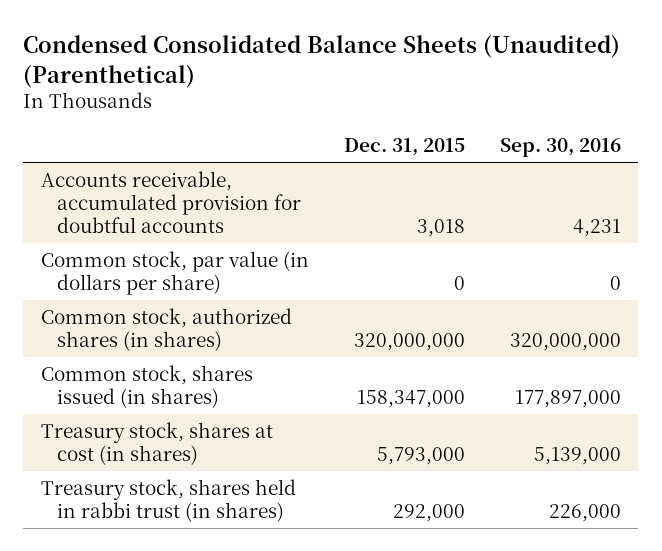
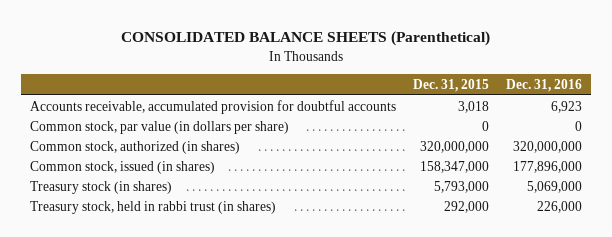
- Condensed Consolidated Balance Sheets (Unaudited) (Parenthetical)
+ CONSOLIDATED BALANCE SHEETS (Parenthetical)
- | Dec. 31, 2015 | Sep. 30, 2016
+ | Dec. 31, 2015 | Dec. 31, 2016
- Common stock, authorized shares (in shares) | 320,000,000 | 320,000,000
- Common stock, shares issued (in shares) | 158,347,000 | 177,897,000
- Treasury stock, shares at cost (in shares) | 5,793,000 | 5,139,000
- Treasury stock, shares held in rabbi trust (in shares) | 292,000 | 226,000
+ Common stock, authorized (in shares) | 320,000,000 | 320,000,000
+ Common stock, issued (in shares) | 158,347,000 | 177,896,000
+ Treasury stock (in shares) | 5,793,000 | 5,069,000
+ Treasury stock, held in rabbi trust (in shares) | 292,000 | 226,000

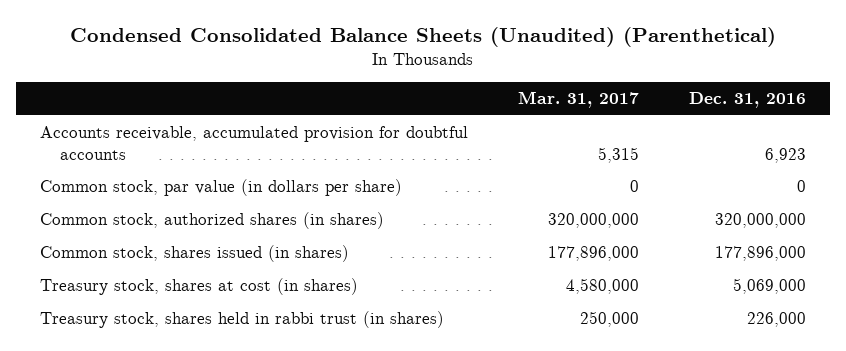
- CONSOLIDATED BALANCE SHEETS (Parenthetical)
+ Condensed Consolidated Balance Sheets (Unaudited) (Parenthetical)
- | Dec. 31, 2015 | Dec. 31, 2016
+ | Mar. 31, 2017 | Dec. 31, 2016
- Common stock, authorized (in shares) | 320,000,000 | 320,000,000
- Common stock, issued (in shares) | 158,347,000 | 177,896,000
- Treasury stock (in shares) | 5,793,000 | 5,069,000
- Treasury stock, held in rabbi trust (in shares) | 292,000 | 226,000
+ Common stock, authorized shares (in shares) | 320,000,000 | 320,000,000
+ Common stock, shares issued (in shares) | 177,896,000 | 177,896,000
+ Treasury stock, shares at cost (in shares) | 4,580,000 | 5,069,000
+ Treasury stock, shares held in rabbi trust (in shares) | 250,000 | 226,000

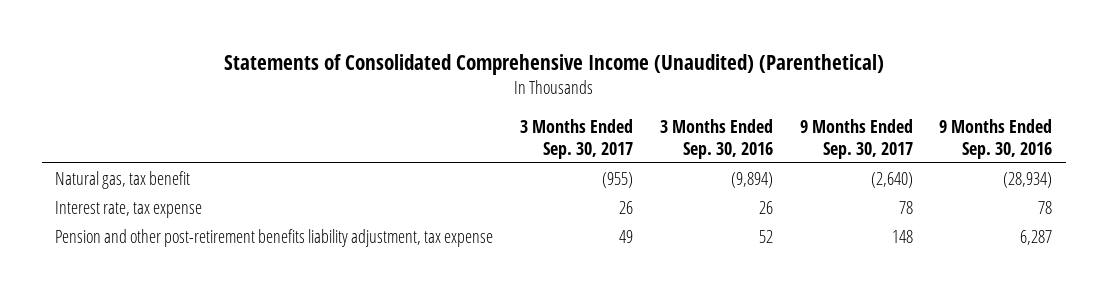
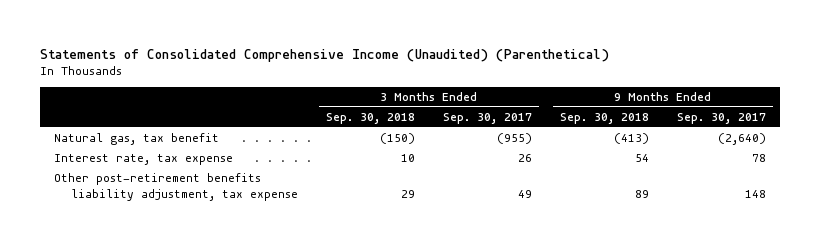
- | 3 Months Ended Sep. 30, 2017 | 3 Months Ended Sep. 30, 2016 | 9 Months Ended Sep. 30, 2017 | 9 Months Ended Sep. 30, 2016
+ | 3 Months Ended Sep. 30, 2018 | 3 Months Ended Sep. 30, 2017 | 9 Months Ended Sep. 30, 2018 | 9 Months Ended Sep. 30, 2017
- Pension and other post-retirement benefits liability adjustment, tax expense | 49 | 52 | 148 | 6,287
+ Other post-retirement benefits liability adjustment, tax expense | 29 | 49 | 89 | 148

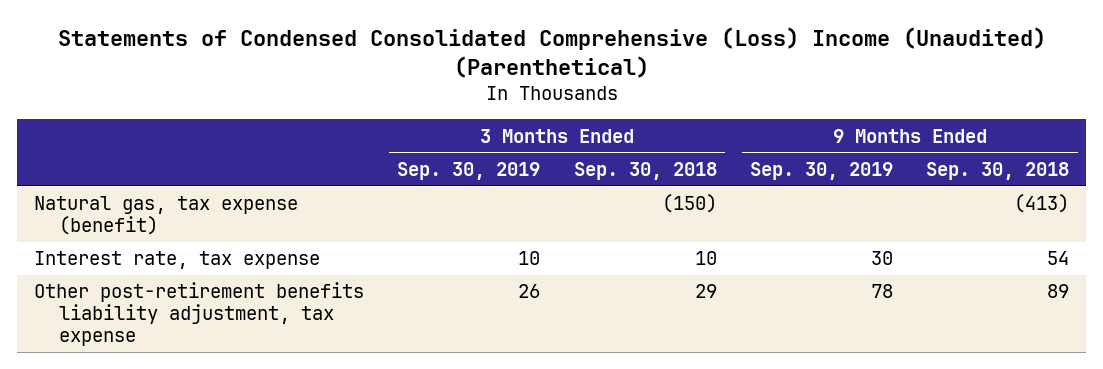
- Statements of Consolidated Comprehensive Income (Unaudited) (Parenthetical)
+ Statements of Condensed Consolidated Comprehensive (Loss) Income (Unaudited) (Parenthetical)
- | 3 Months Ended Sep. 30, 2018 | 3 Months Ended Sep. 30, 2017 | 9 Months Ended Sep. 30, 2018 | 9 Months Ended Sep. 30, 2017
+ | 3 Months Ended Sep. 30, 2019 | 3 Months Ended Sep. 30, 2018 | 9 Months Ended Sep. 30, 2019 | 9 Months Ended Sep. 30, 2018
- Natural gas, tax benefit | (150) | (955) | (413) | (2,640)
+ Natural gas, tax expense (benefit) | | (150) | | (413)

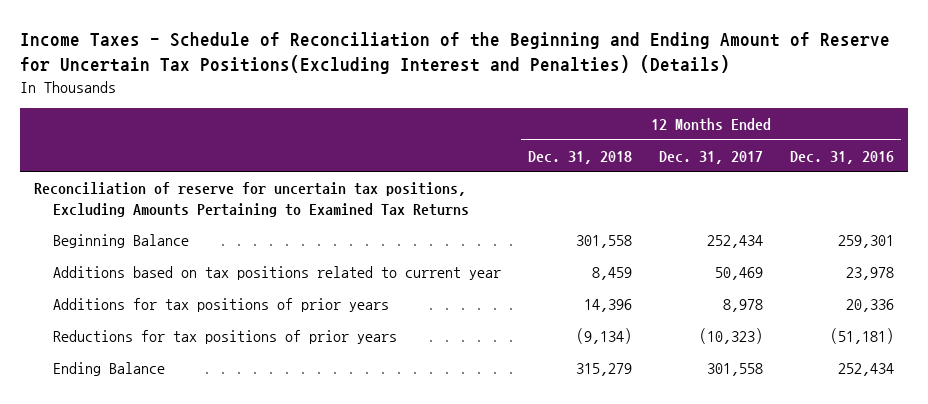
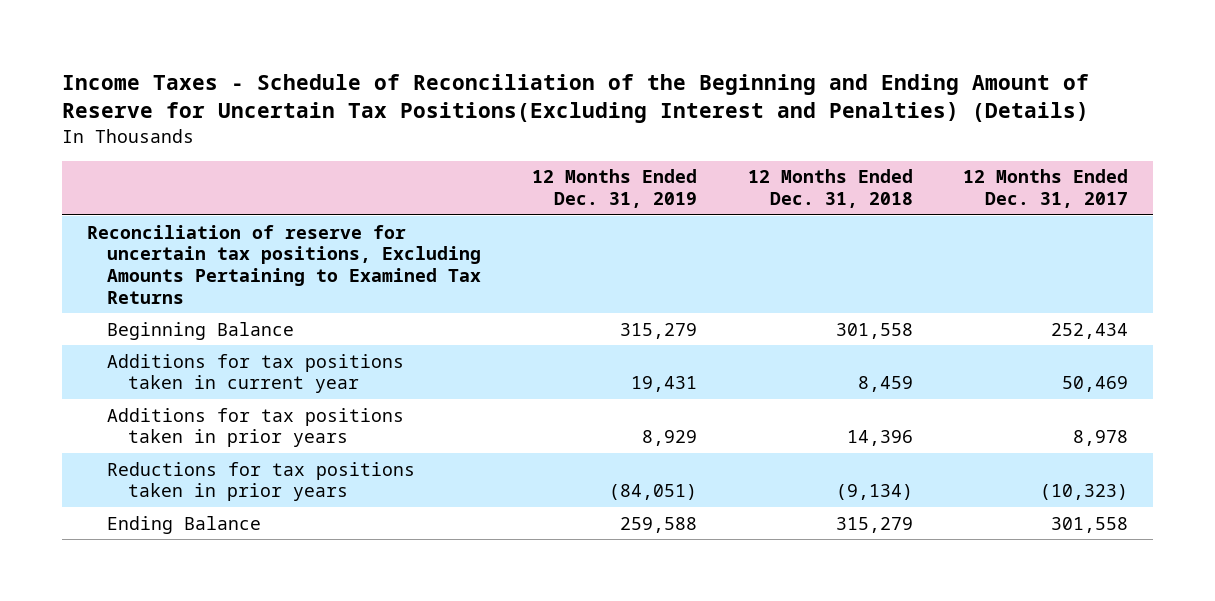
- | 12 Months Ended Dec. 31, 2018 | 12 Months Ended Dec. 31, 2017 | 12 Months Ended Dec. 31, 2016
+ | 12 Months Ended Dec. 31, 2019 | 12 Months Ended Dec. 31, 2018 | 12 Months Ended Dec. 31, 2017
- Additions based on tax positions related to current year | 8,459 | 50,469 | 23,978
- Additions for tax positions of prior years | 14,396 | 8,978 | 20,336
- Reductions for tax positions of prior years | (9,134) | (10,323) | (51,181)
+ Additions for tax positions taken in current year | 19,431 | 8,459 | 50,469
+ Additions for tax positions taken in prior years | 8,929 | 14,396 | 8,978
+ Reductions for tax positions taken in prior years | (84,051) | (9,134) | (10,323)

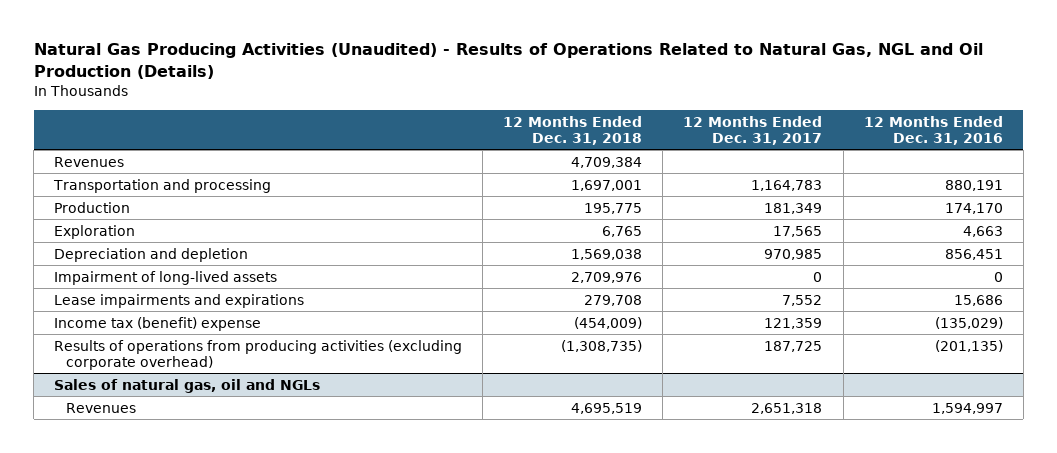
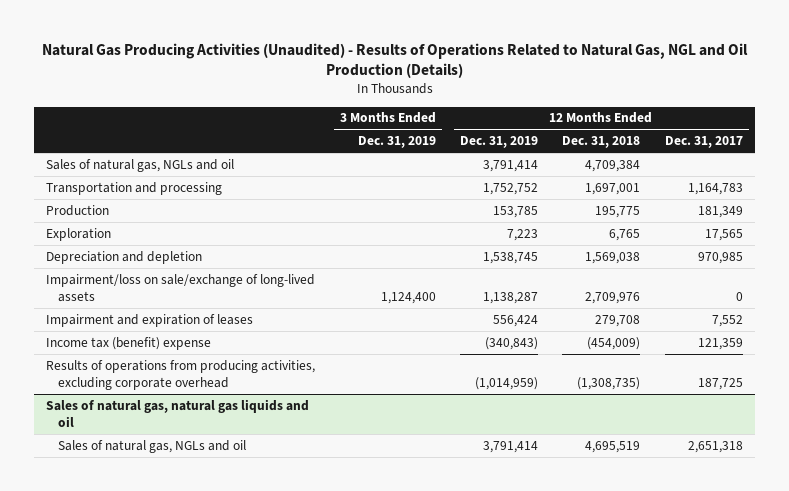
- | 12 Months Ended Dec. 31, 2018 | 12 Months Ended Dec. 31, 2017 | 12 Months Ended Dec. 31, 2016
+ | 3 Months Ended Dec. 31, 2019 | 12 Months Ended Dec. 31, 2019 | 12 Months Ended Dec. 31, 2018 | 12 Months Ended Dec. 31, 2017
- Revenues | 4,709,384 | |
+ Sales of natural gas, NGLs and oil | | 3,791,414 | 4,709,384 |
- Impairment of long-lived assets | 2,709,976 | 0 | 0
- Lease impairments and expirations | 279,708 | 7,552 | 15,686
+ Impairment/loss on sale/exchange of long-lived assets | 1,124,400 | 1,138,287 | 2,709,976 | 0
+ Impairment and expiration of leases | | 556,424 | 279,708 | 7,552
- Results of operations from producing activities (excluding corporate overhead) | (1,308,735) | 187,725 | (201,135)
- Sales of natural gas, oil and NGLs
- Revenues | 4,695,519 | 2,651,318 | 1,594,997
+ Results of operations from producing activities, excluding corporate overhead | | (1,014,959) | (1,308,735) | 187,725
+ Sales of natural gas, natural gas liquids and oil
+ Sales of natural gas, NGLs and oil | | 3,791,414 | 4,695,519 | 2,651,318

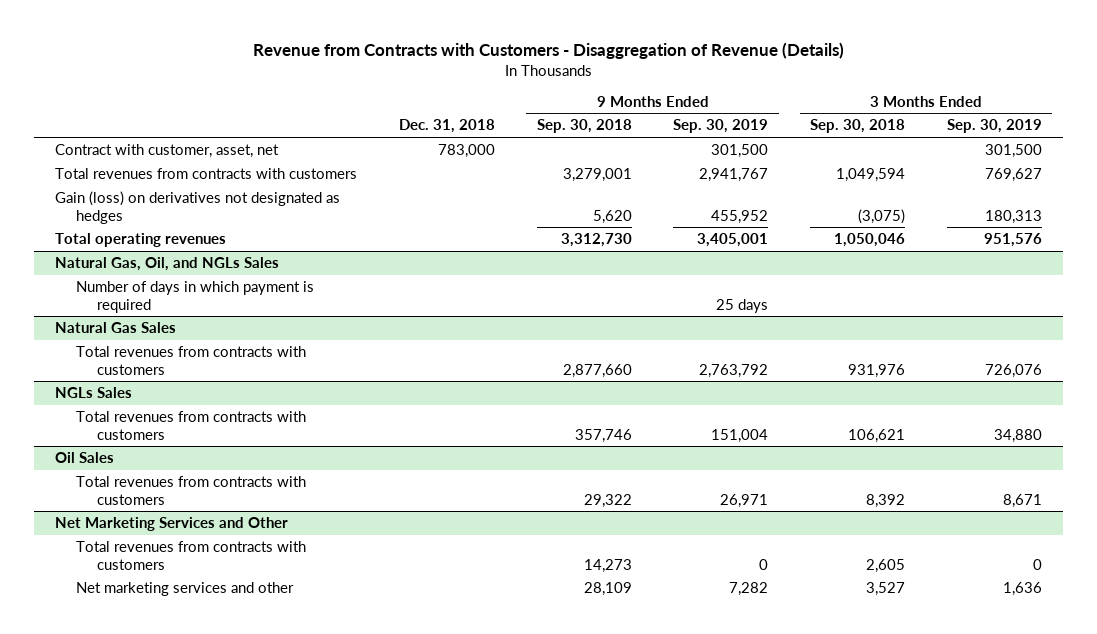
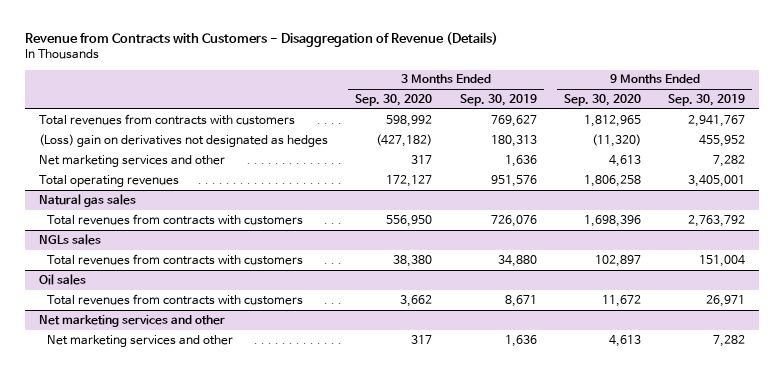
- | Dec. 31, 2018 | 9 Months Ended Sep. 30, 2018 | 9 Months Ended Sep. 30, 2019 | 3 Months Ended Sep. 30, 2018 | 3 Months Ended Sep. 30, 2019
+ | 3 Months Ended Sep. 30, 2020 | 3 Months Ended Sep. 30, 2019 | 9 Months Ended Sep. 30, 2020 | 9 Months Ended Sep. 30, 2019
- Contract with customer, asset, net | 783,000 | | 301,500 | | 301,500
- Gain (loss) on derivatives not designated as hedges | | 5,620 | 455,952 | (3,075) | 180,313
+ (Loss) gain on derivatives not designated as hedges | (427,182) | 180,313 | (11,320) | 455,952
+ Net marketing services and other | 317 | 1,636 | 4,613 | 7,282
- Natural Gas, Oil, and NGLs Sales
- Number of days in which payment is required | | | 25 days | |
- Natural Gas Sales
+ Natural gas sales
- NGLs Sales
+ NGLs sales
- Oil Sales
+ Oil sales
- Net Marketing Services and Other
- Total revenues from contracts with customers | | 14,273 | 0 | 2,605 | 0
+ Net marketing services and other

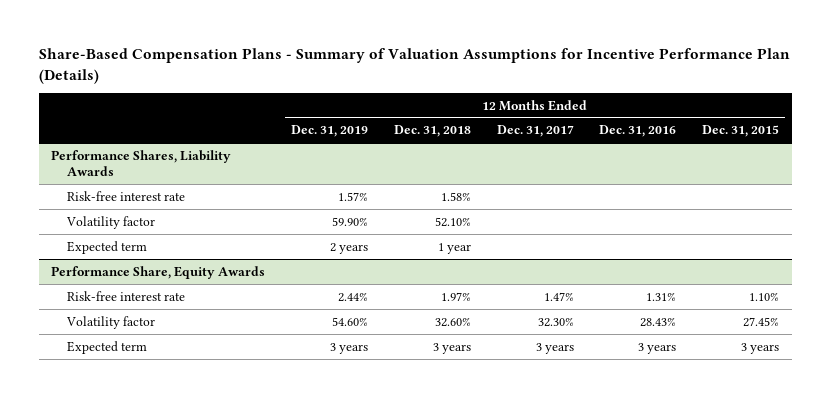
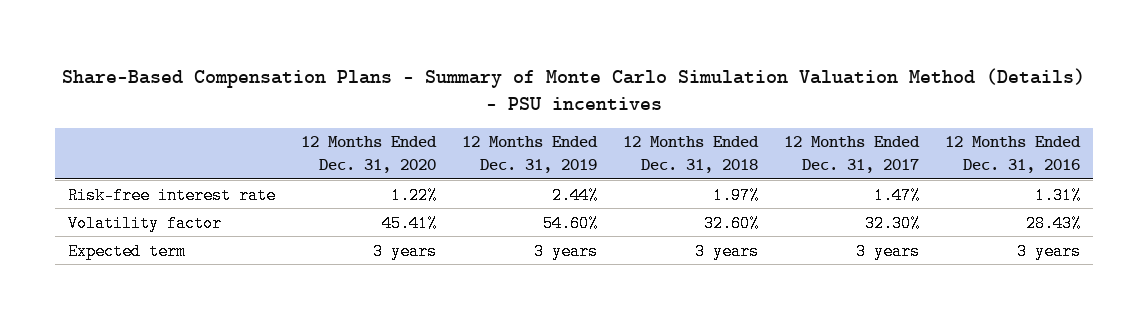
- Share-Based Compensation Plans - Summary of Valuation Assumptions for Incentive Performance Plan (Details)
+ Share-Based Compensation Plans - Summary of Monte Carlo Simulation Valuation Method (Details) - PSU incentives
- | 12 Months Ended Dec. 31, 2019 | 12 Months Ended Dec. 31, 2018 | 12 Months Ended Dec. 31, 2017 | 12 Months Ended Dec. 31, 2016 | 12 Months Ended Dec. 31, 2015
+ | 12 Months Ended Dec. 31, 2020 | 12 Months Ended Dec. 31, 2019 | 12 Months Ended Dec. 31, 2018 | 12 Months Ended Dec. 31, 2017 | 12 Months Ended Dec. 31, 2016
- Performance Shares, Liability Awards
- Risk-free interest rate | 1.57% | 1.58% | | |
- Volatility factor | 59.90% | 52.10% | | |
- Expected term | 2 years | 1 year | | |
- Performance Share, Equity Awards

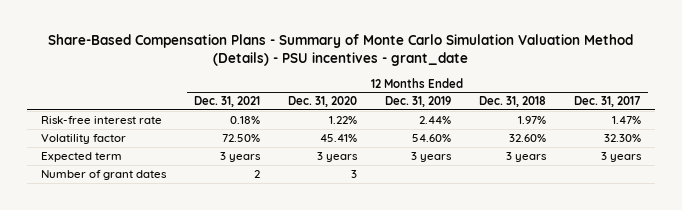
- Share-Based Compensation Plans - Summary of Monte Carlo Simulation Valuation Method (Details) - PSU incentives
+ Share-Based Compensation Plans - Summary of Monte Carlo Simulation Valuation Method (Details) - PSU incentives - grant_date
- | 12 Months Ended Dec. 31, 2020 | 12 Months Ended Dec. 31, 2019 | 12 Months Ended Dec. 31, 2018 | 12 Months Ended Dec. 31, 2017 | 12 Months Ended Dec. 31, 2016
+ | 12 Months Ended Dec. 31, 2021 | 12 Months Ended Dec. 31, 2020 | 12 Months Ended Dec. 31, 2019 | 12 Months Ended Dec. 31, 2018 | 12 Months Ended Dec. 31, 2017
+ Number of grant dates | 2 | 3 | | |

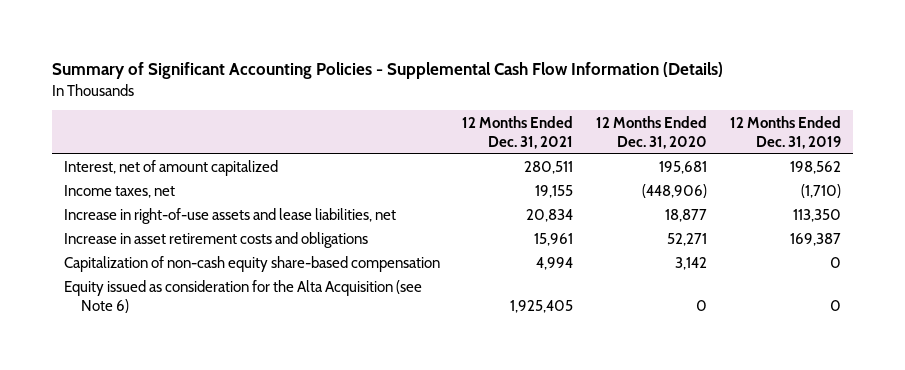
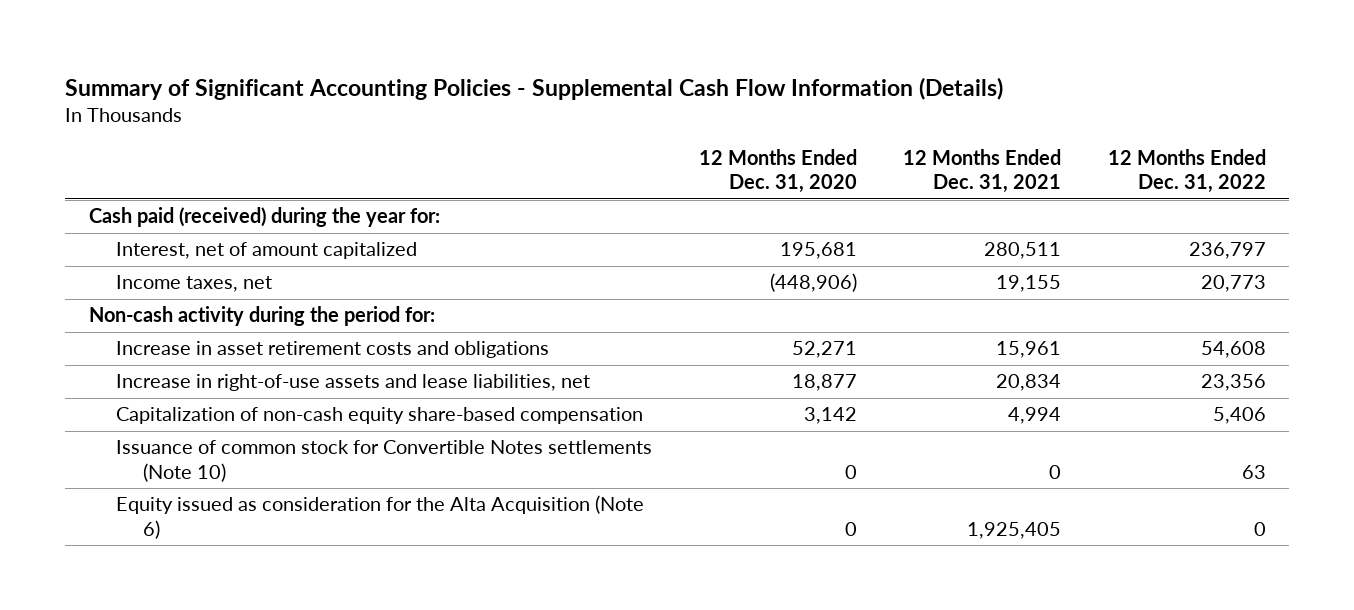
- | 12 Months Ended Dec. 31, 2021 | 12 Months Ended Dec. 31, 2020 | 12 Months Ended Dec. 31, 2019
+ | 12 Months Ended Dec. 31, 2020 | 12 Months Ended Dec. 31, 2021 | 12 Months Ended Dec. 31, 2022
+ Cash paid (received) during the year for:
+ Non-cash activity during the period for:
moved down: Increase in right-of-use assets and lease liabilities, net | 18,877 | 20,834 | 23,356
- Equity issued as consideration for the Alta Acquisition (see Note 6) | 1,925,405 | 0 | 0
+ Issuance of common stock for Convertible Notes settlements (Note 10) | 0 | 0 | 63
+ Equity issued as consideration for the Alta Acquisition (Note 6) | 0 | 1,925,405 | 0

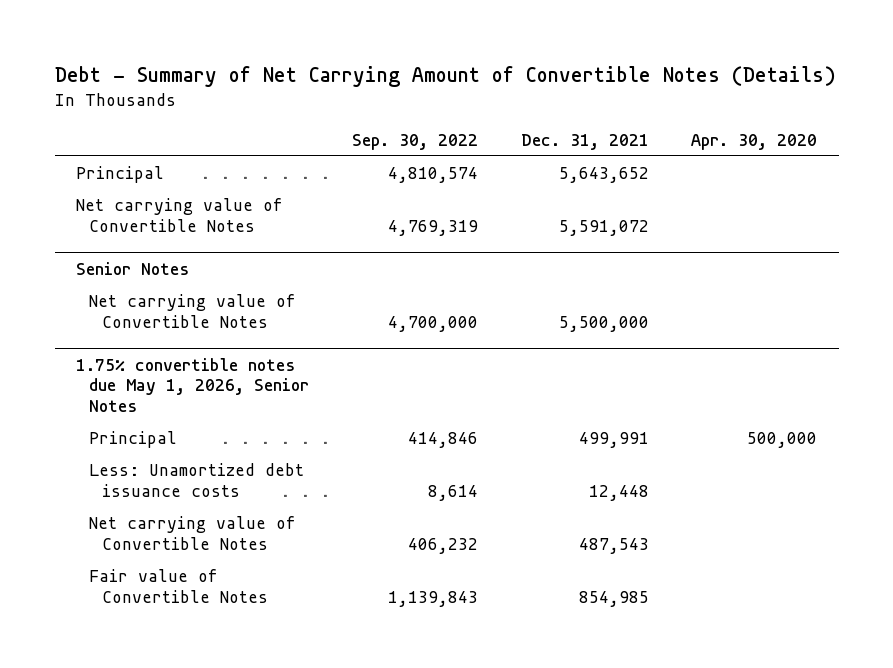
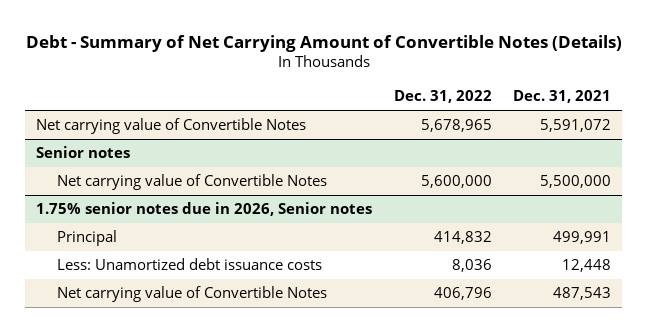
- | Sep. 30, 2022 | Dec. 31, 2021 | Apr. 30, 2020
+ | Dec. 31, 2022 | Dec. 31, 2021
- Principal | 4,810,574 | 5,643,652 |
- Senior Notes
+ Senior notes
- 1.75% convertible notes due May 1, 2026, Senior Notes
+ 1.75% senior notes due in 2026, Senior notes
- Fair value of Convertible Notes | 1,139,843 | 854,985 |

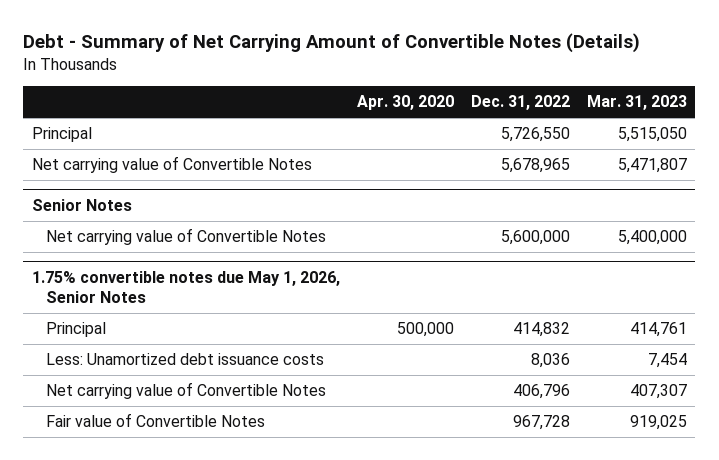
- | Dec. 31, 2022 | Dec. 31, 2021
+ | Apr. 30, 2020 | Dec. 31, 2022 | Mar. 31, 2023
+ Principal | | 5,726,550 | 5,515,050
- Senior notes
+ Senior Notes
- 1.75% senior notes due in 2026, Senior notes
+ 1.75% convertible notes due May 1, 2026, Senior Notes
+ Fair value of Convertible Notes | | 967,728 | 919,025

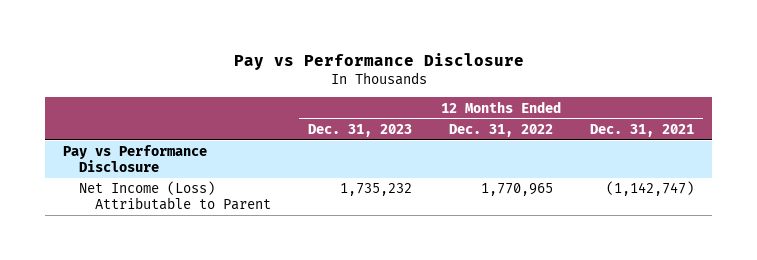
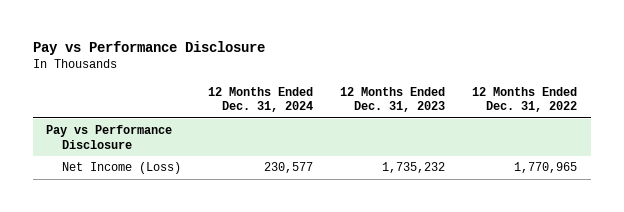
- | 12 Months Ended Dec. 31, 2023 | 12 Months Ended Dec. 31, 2022 | 12 Months Ended Dec. 31, 2021
+ | 12 Months Ended Dec. 31, 2024 | 12 Months Ended Dec. 31, 2023 | 12 Months Ended Dec. 31, 2022
- Net Income (Loss) Attributable to Parent | 1,735,232 | 1,770,965 | (1,142,747)
+ Net Income (Loss) | 230,577 | 1,735,232 | 1,770,965

